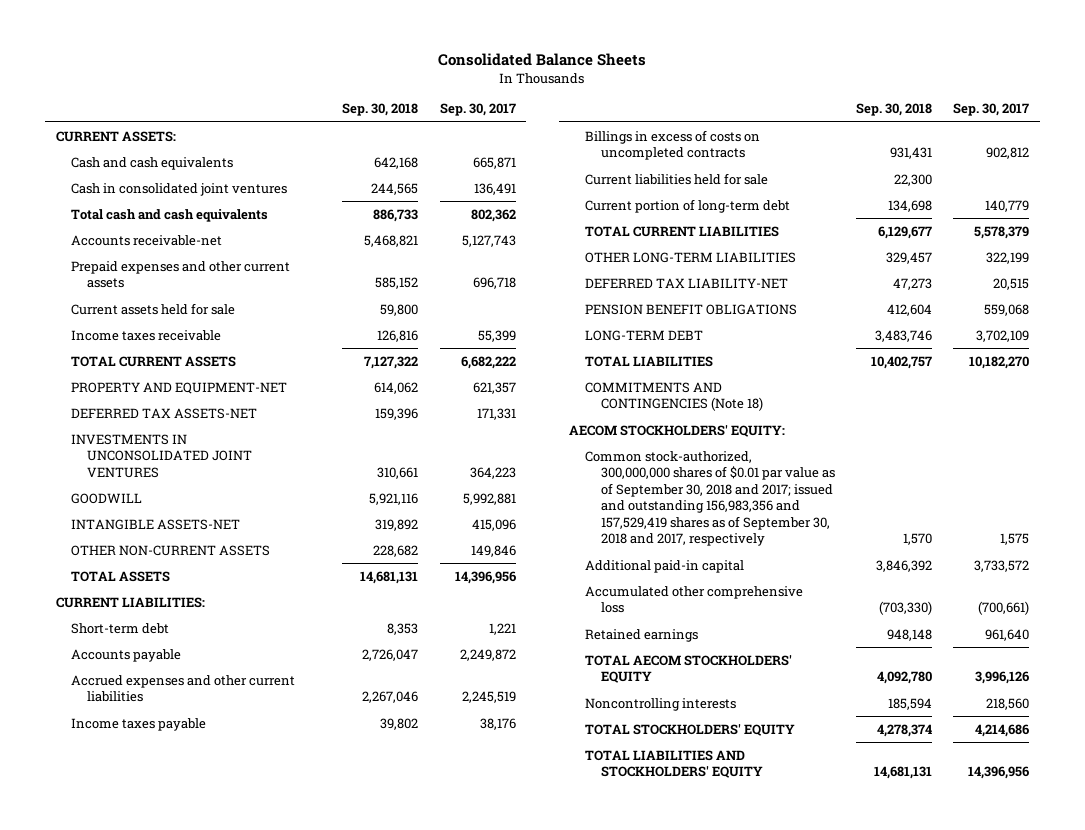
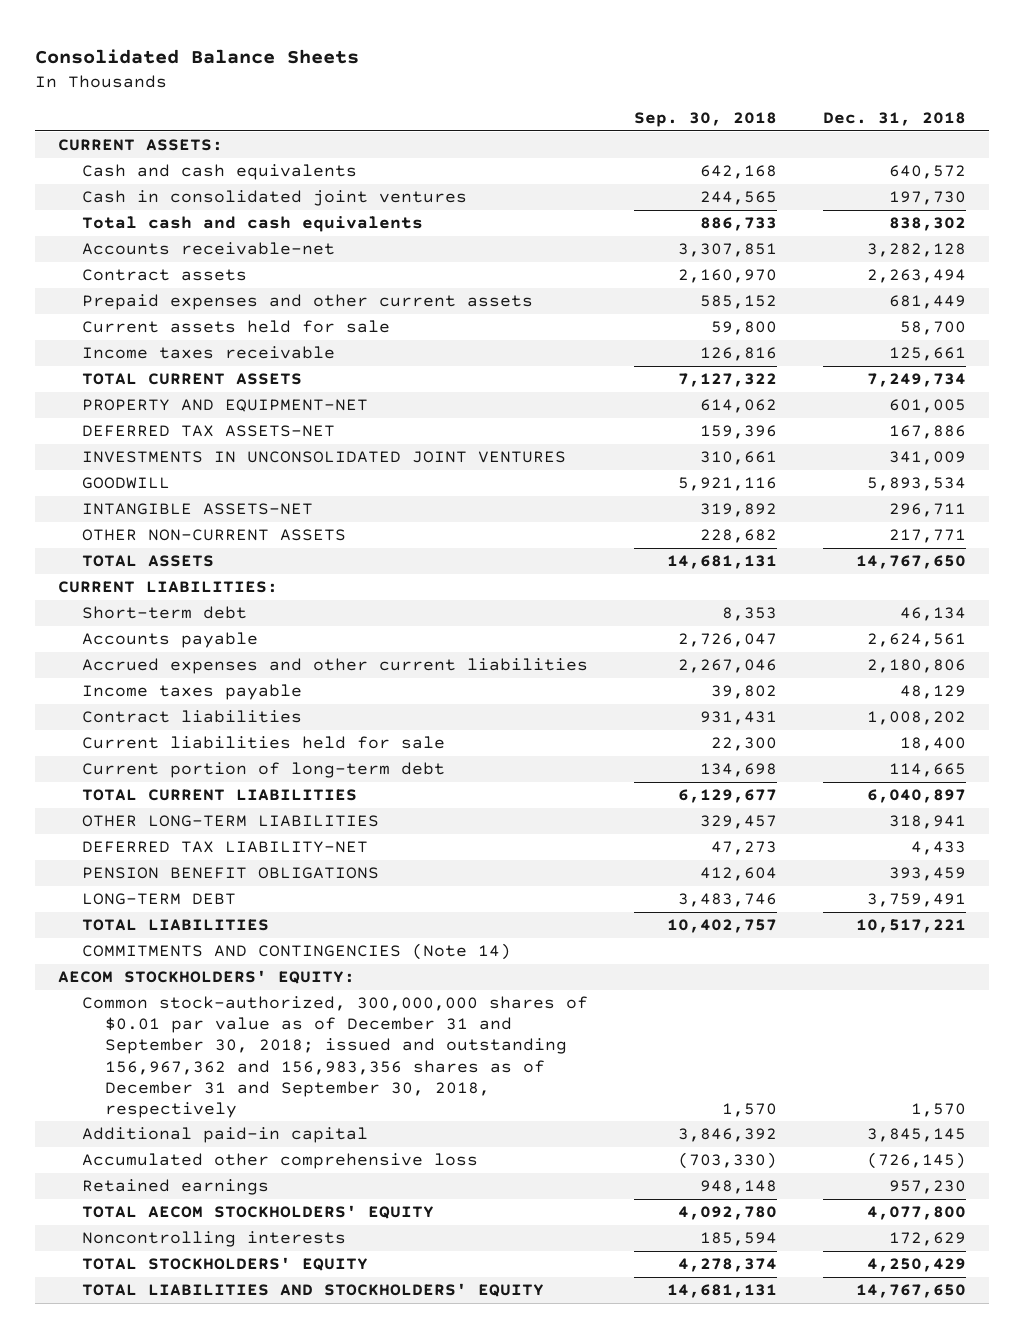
- | Sep. 30, 2018 | Sep. 30, 2017
+ | Sep. 30, 2018 | Dec. 31, 2018
- Accounts receivable-net | 5,468,821 | 5,127,743
+ Accounts receivable-net | 3,307,851 | 3,282,128
+ Contract assets | 2,160,970 | 2,263,494
- Billings in excess of costs on uncompleted contracts | 931,431 | 902,812
+ Contract liabilities | 931,431 | 1,008,202
- COMMITMENTS AND CONTINGENCIES (Note 18)
+ COMMITMENTS AND CONTINGENCIES (Note 14)
- Common stock-authorized, 300,000,000 shares of $0.01 par value as of September 30, 2018 and 2017; issued and outstanding 156,983,356 and 157,529,419 shares as of September 30, 2018 and 2017, respectively | 1,570 | 1,575
+ Common stock-authorized, 300,000,000 shares of $0.01 par value as of December 31 and September 30, 2018; issued and outstanding 156,967,362 and 156,983,356 shares as of December 31 and September 30, 2018, respectively | 1,570 | 1,570

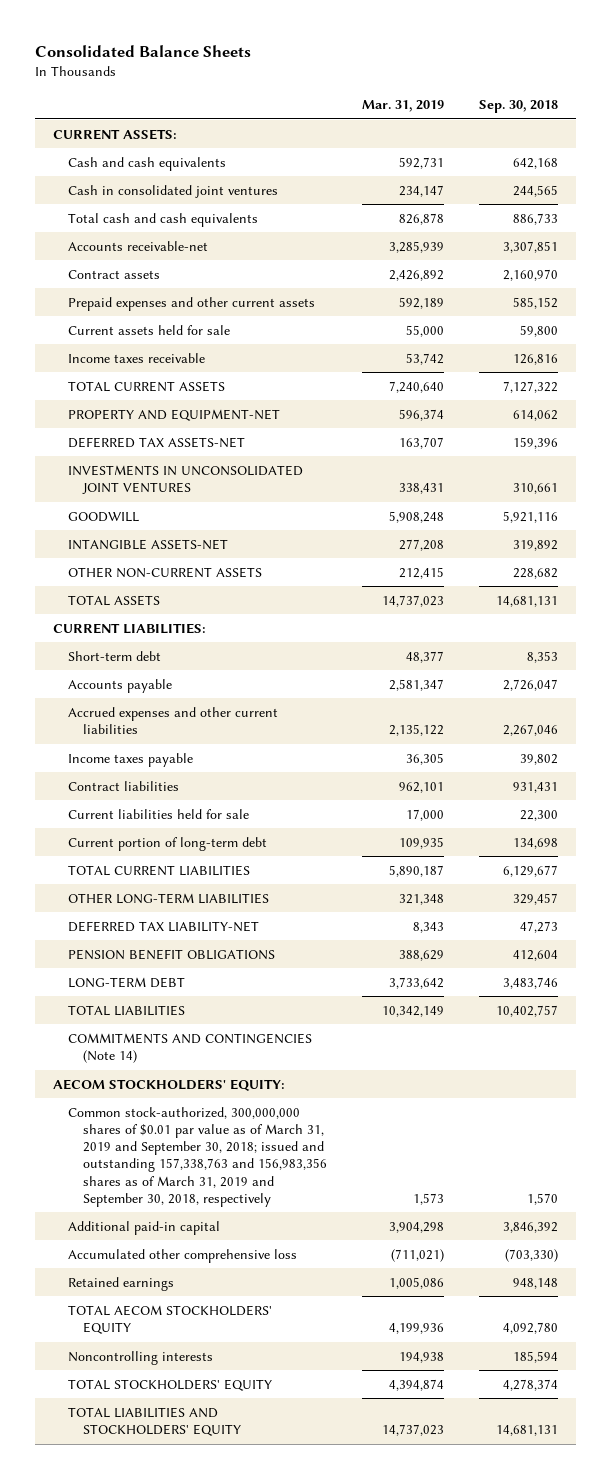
- | Sep. 30, 2018 | Dec. 31, 2018
+ | Mar. 31, 2019 | Sep. 30, 2018
- Common stock-authorized, 300,000,000 shares of $0.01 par value as of December 31 and September 30, 2018; issued and outstanding 156,967,362 and 156,983,356 shares as of December 31 and September 30, 2018, respectively | 1,570 | 1,570
+ Common stock-authorized, 300,000,000 shares of $0.01 par value as of March 31, 2019 and September 30, 2018; issued and outstanding 157,338,763 and 156,983,356 shares as of March 31, 2019 and September 30, 2018, respectively | 1,573 | 1,570

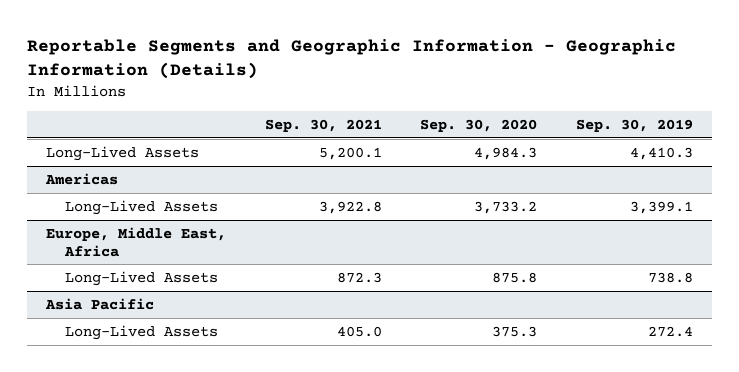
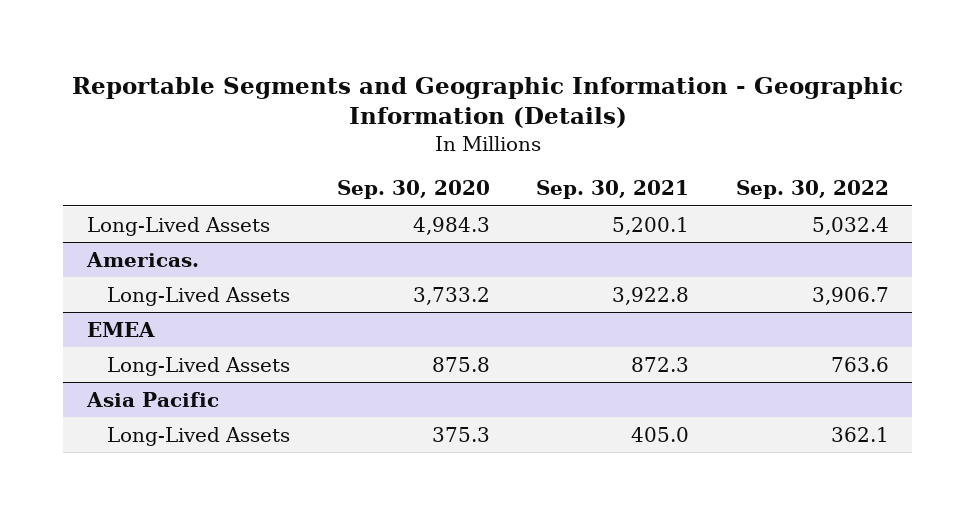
- | Sep. 30, 2021 | Sep. 30, 2020 | Sep. 30, 2019
+ | Sep. 30, 2020 | Sep. 30, 2021 | Sep. 30, 2022
- Americas
+ Americas.
- Europe, Middle East, Africa
+ EMEA

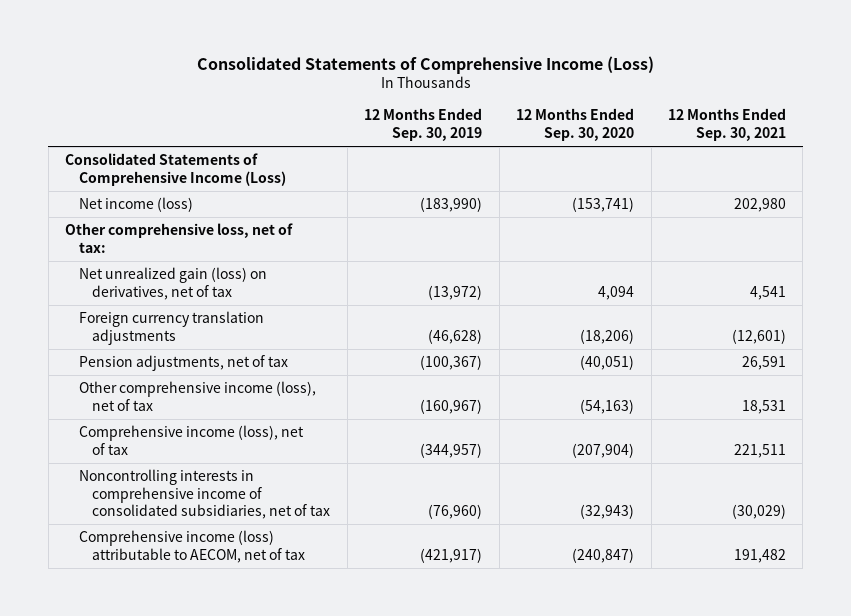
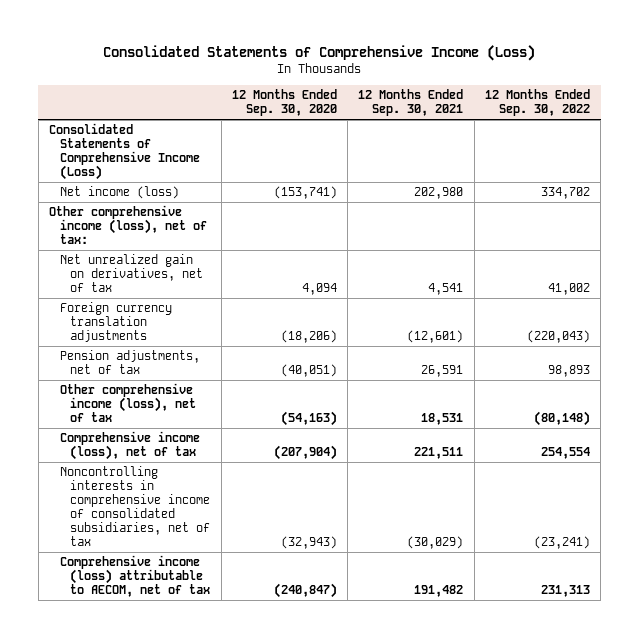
- | 12 Months Ended Sep. 30, 2019 | 12 Months Ended Sep. 30, 2020 | 12 Months Ended Sep. 30, 2021
+ | 12 Months Ended Sep. 30, 2020 | 12 Months Ended Sep. 30, 2021 | 12 Months Ended Sep. 30, 2022
- Other comprehensive loss, net of tax:
- Net unrealized gain (loss) on derivatives, net of tax | (13,972) | 4,094 | 4,541
+ Other comprehensive income (loss), net of tax:
+ Net unrealized gain on derivatives, net of tax | 4,094 | 4,541 | 41,002

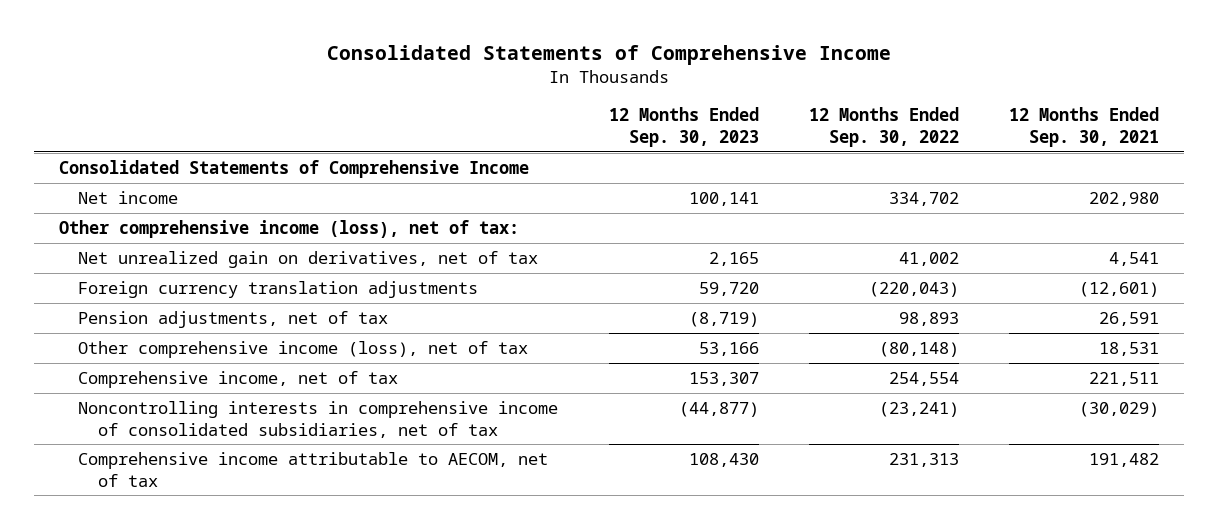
- Consolidated Statements of Comprehensive Income (Loss)
+ Consolidated Statements of Comprehensive Income
- | 12 Months Ended Sep. 30, 2020 | 12 Months Ended Sep. 30, 2021 | 12 Months Ended Sep. 30, 2022
+ | 12 Months Ended Sep. 30, 2023 | 12 Months Ended Sep. 30, 2022 | 12 Months Ended Sep. 30, 2021
- Consolidated Statements of Comprehensive Income (Loss)
- Net income (loss) | (153,741) | 202,980 | 334,702
+ Consolidated Statements of Comprehensive Income
+ Net income | 100,141 | 334,702 | 202,980
- Comprehensive income (loss), net of tax | (207,904) | 221,511 | 254,554
+ Comprehensive income, net of tax | 153,307 | 254,554 | 221,511
- Comprehensive income (loss) attributable to AECOM, net of tax | (240,847) | 191,482 | 231,313
+ Comprehensive income attributable to AECOM, net of tax | 108,430 | 231,313 | 191,482

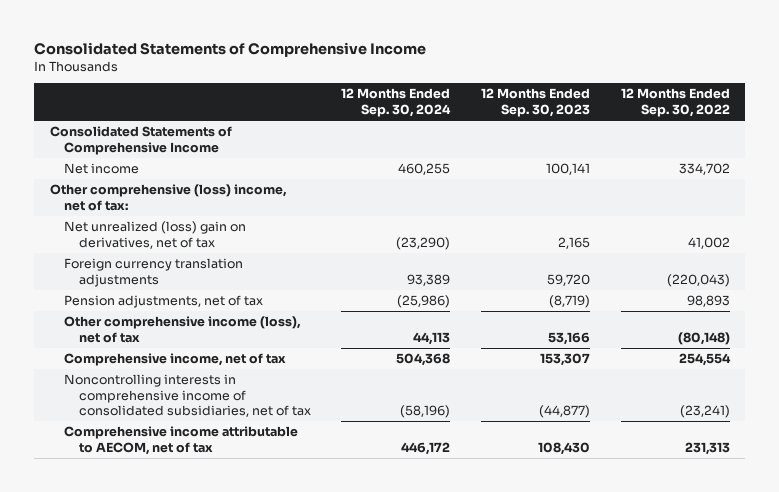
- | 12 Months Ended Sep. 30, 2023 | 12 Months Ended Sep. 30, 2022 | 12 Months Ended Sep. 30, 2021
+ | 12 Months Ended Sep. 30, 2024 | 12 Months Ended Sep. 30, 2023 | 12 Months Ended Sep. 30, 2022
- Other comprehensive income (loss), net of tax:
- Net unrealized gain on derivatives, net of tax | 2,165 | 41,002 | 4,541
+ Other comprehensive (loss) income, net of tax:
+ Net unrealized (loss) gain on derivatives, net of tax | (23,290) | 2,165 | 41,002

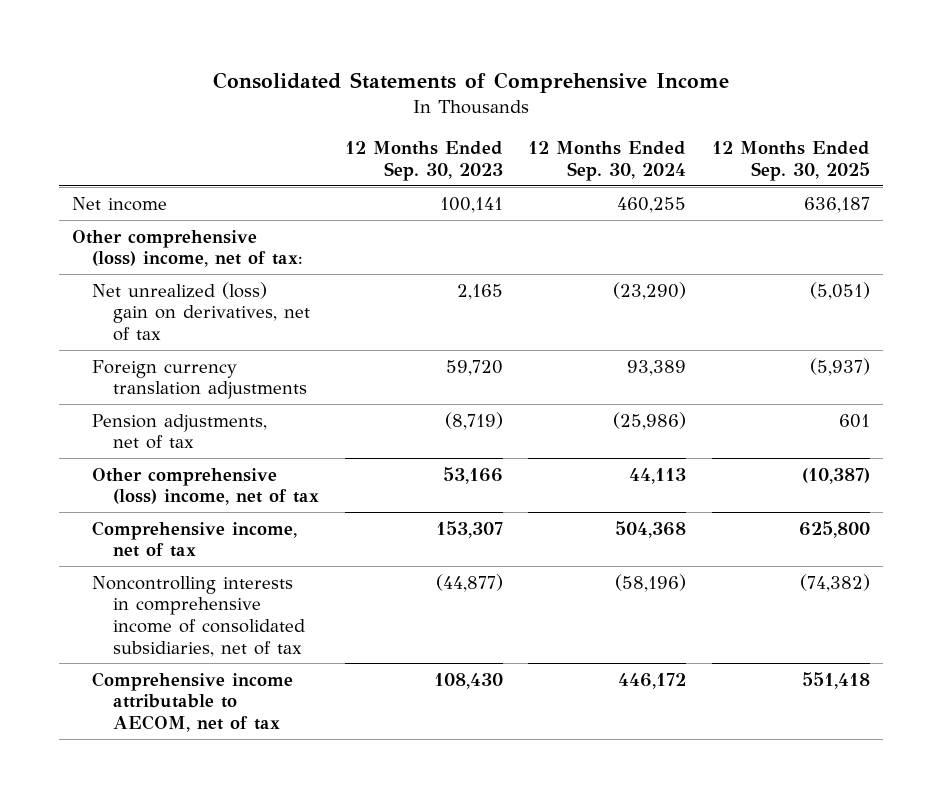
- | 12 Months Ended Sep. 30, 2024 | 12 Months Ended Sep. 30, 2023 | 12 Months Ended Sep. 30, 2022
+ | 12 Months Ended Sep. 30, 2023 | 12 Months Ended Sep. 30, 2024 | 12 Months Ended Sep. 30, 2025
- Consolidated Statements of Comprehensive Income
- Other comprehensive income (loss), net of tax | 44,113 | 53,166 | (80,148)
+ Other comprehensive (loss) income, net of tax | 53,166 | 44,113 | (10,387)

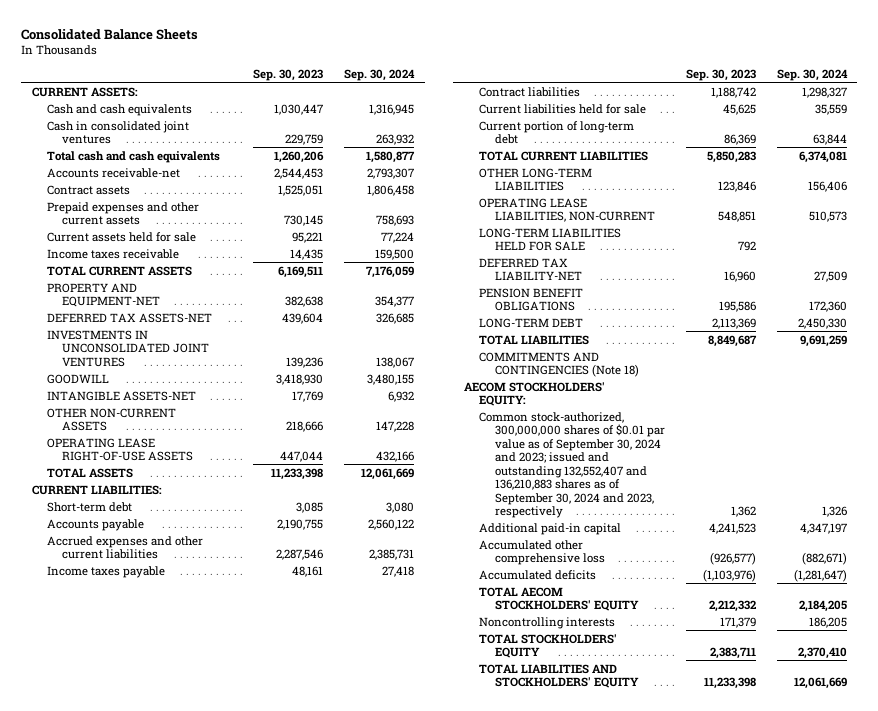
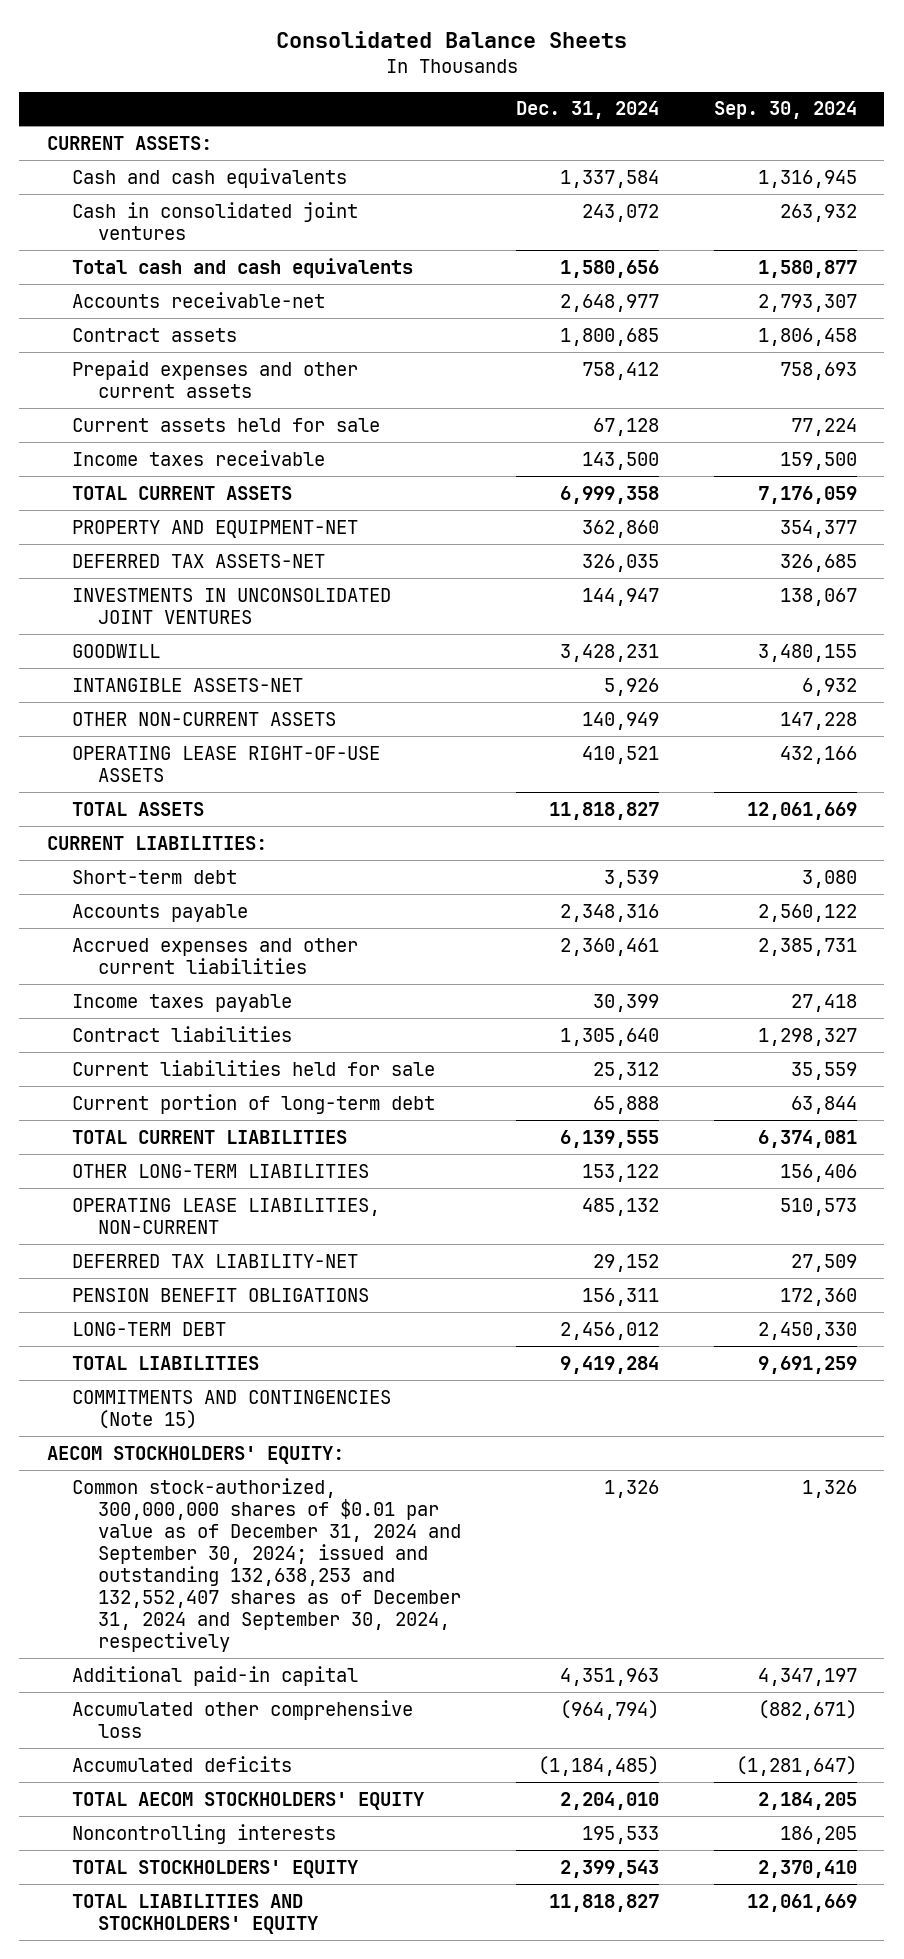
- | Sep. 30, 2023 | Sep. 30, 2024
+ | Dec. 31, 2024 | Sep. 30, 2024
- LONG-TERM LIABILITIES HELD FOR SALE | 792 |
- COMMITMENTS AND CONTINGENCIES (Note 18)
+ COMMITMENTS AND CONTINGENCIES (Note 15)
- Common stock-authorized, 300,000,000 shares of $0.01 par value as of September 30, 2024 and 2023; issued and outstanding 132,552,407 and 136,210,883 shares as of September 30, 2024 and 2023, respectively | 1,362 | 1,326
+ Common stock-authorized, 300,000,000 shares of $0.01 par value as of December 31, 2024 and September 30, 2024; issued and outstanding 132,638,253 and 132,552,407 shares as of December 31, 2024 and September 30, 2024, respectively | 1,326 | 1,326

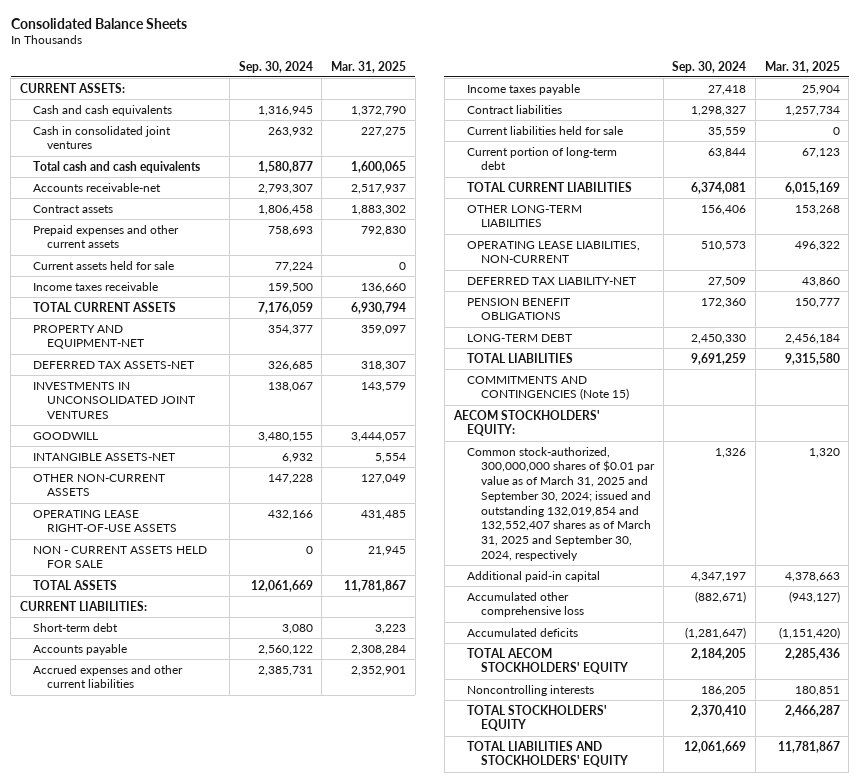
- | Dec. 31, 2024 | Sep. 30, 2024
+ | Sep. 30, 2024 | Mar. 31, 2025
+ NON - CURRENT ASSETS HELD FOR SALE | 0 | 21,945
- Common stock-authorized, 300,000,000 shares of $0.01 par value as of December 31, 2024 and September 30, 2024; issued and outstanding 132,638,253 and 132,552,407 shares as of December 31, 2024 and September 30, 2024, respectively | 1,326 | 1,326
+ Common stock-authorized, 300,000,000 shares of $0.01 par value as of March 31, 2025 and September 30, 2024; issued and outstanding 132,019,854 and 132,552,407 shares as of March 31, 2025 and September 30, 2024, respectively | 1,326 | 1,320

